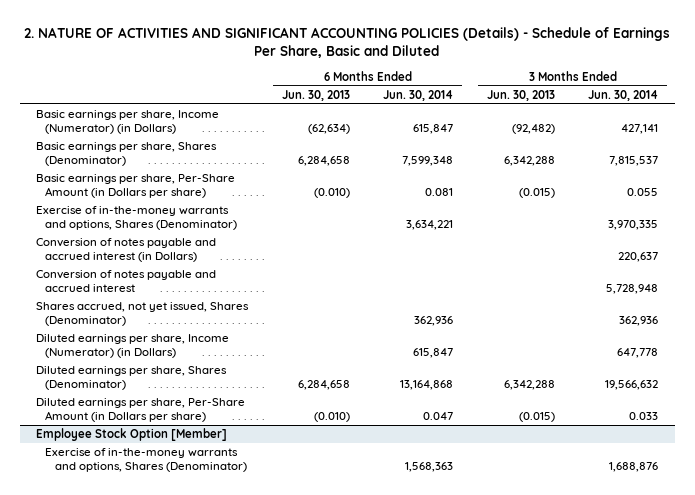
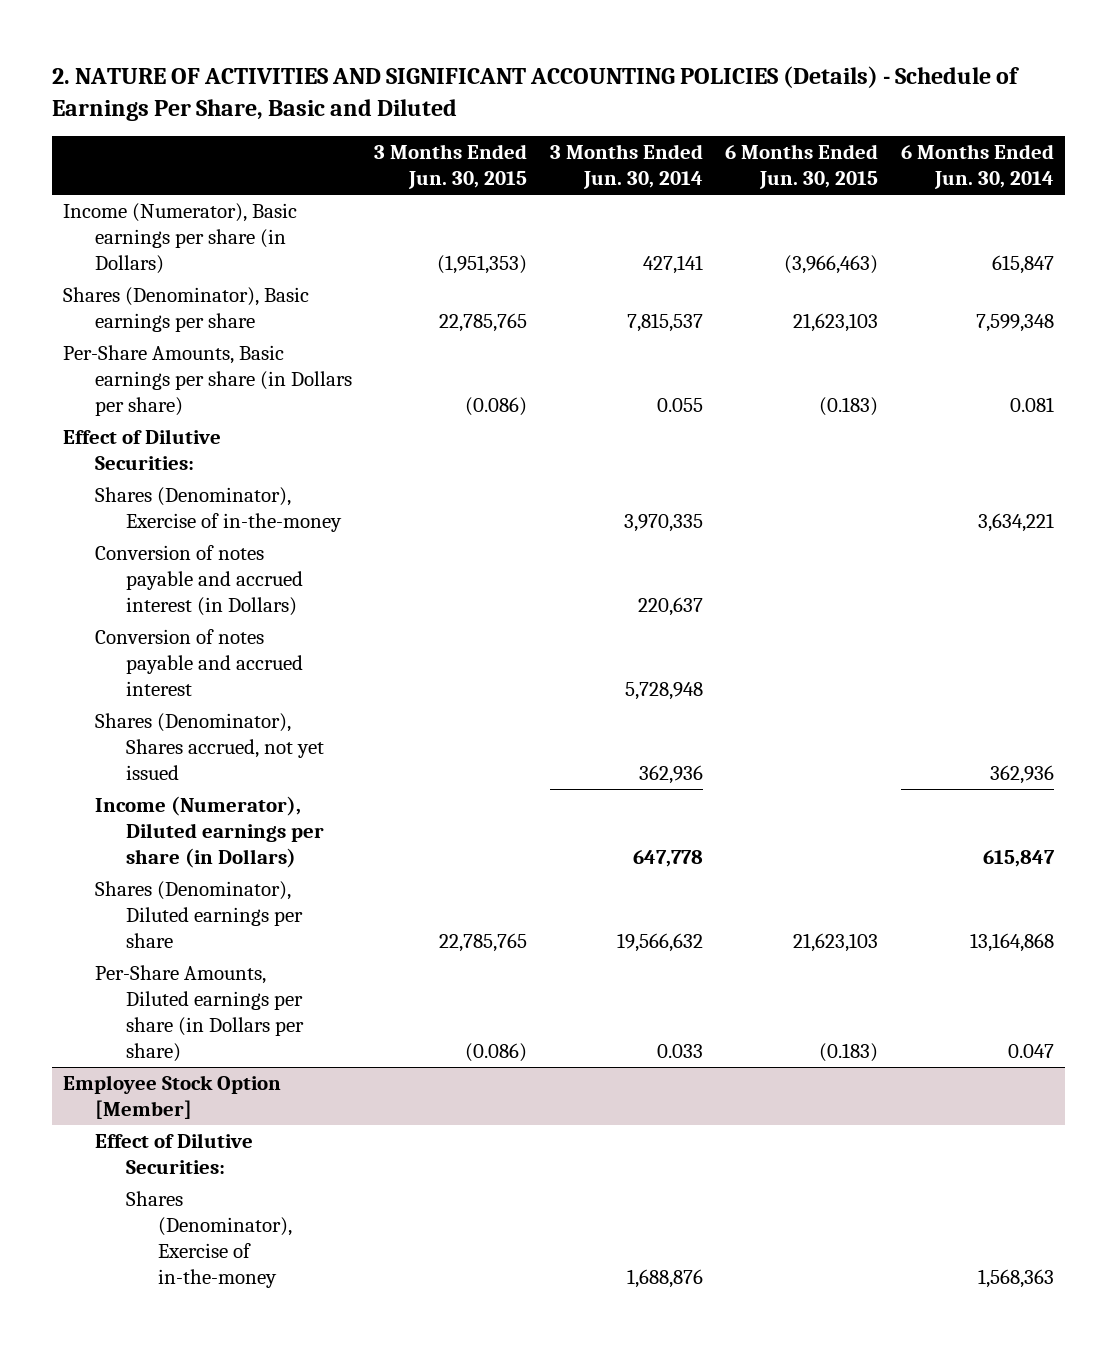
- | 6 Months Ended Jun. 30, 2013 | 6 Months Ended Jun. 30, 2014 | 3 Months Ended Jun. 30, 2013 | 3 Months Ended Jun. 30, 2014
+ | 3 Months Ended Jun. 30, 2015 | 3 Months Ended Jun. 30, 2014 | 6 Months Ended Jun. 30, 2015 | 6 Months Ended Jun. 30, 2014
- Basic earnings per share, Income (Numerator) (in Dollars) | (62,634) | 615,847 | (92,482) | 427,141
- Basic earnings per share, Shares (Denominator) | 6,284,658 | 7,599,348 | 6,342,288 | 7,815,537
- Basic earnings per share, Per-Share Amount (in Dollars per share) | (0.010) | 0.081 | (0.015) | 0.055
- Exercise of in-the-money warrants and options, Shares (Denominator) | | 3,634,221 | | 3,970,335
+ Income (Numerator), Basic earnings per share (in Dollars) | (1,951,353) | 427,141 | (3,966,463) | 615,847
+ Shares (Denominator), Basic earnings per share | 22,785,765 | 7,815,537 | 21,623,103 | 7,599,348
+ Per-Share Amounts, Basic earnings per share (in Dollars per share) | (0.086) | 0.055 | (0.183) | 0.081
+ Effect of Dilutive Securities:
+ Shares (Denominator), Exercise of in-the-money | | 3,970,335 | | 3,634,221
- Shares accrued, not yet issued, Shares (Denominator) | | 362,936 | | 362,936
- Diluted earnings per share, Income (Numerator) (in Dollars) | | 615,847 | | 647,778
- Diluted earnings per share, Shares (Denominator) | 6,284,658 | 13,164,868 | 6,342,288 | 19,566,632
- Diluted earnings per share, Per-Share Amount (in Dollars per share) | (0.010) | 0.047 | (0.015) | 0.033
+ Shares (Denominator), Shares accrued, not yet issued | | 362,936 | | 362,936
+ Income (Numerator), Diluted earnings per share (in Dollars) | | 647,778 | | 615,847
+ Shares (Denominator), Diluted earnings per share | 22,785,765 | 19,566,632 | 21,623,103 | 13,164,868
+ Per-Share Amounts, Diluted earnings per share (in Dollars per share) | (0.086) | 0.033 | (0.183) | 0.047
@ Employee Stock Option [Member]
- Exercise of in-the-money warrants and options, Shares (Denominator) | | 1,568,363 | | 1,688,876
+ Effect of Dilutive Securities:
+ Shares (Denominator), Exercise of in-the-money | | 1,688,876 | | 1,568,363

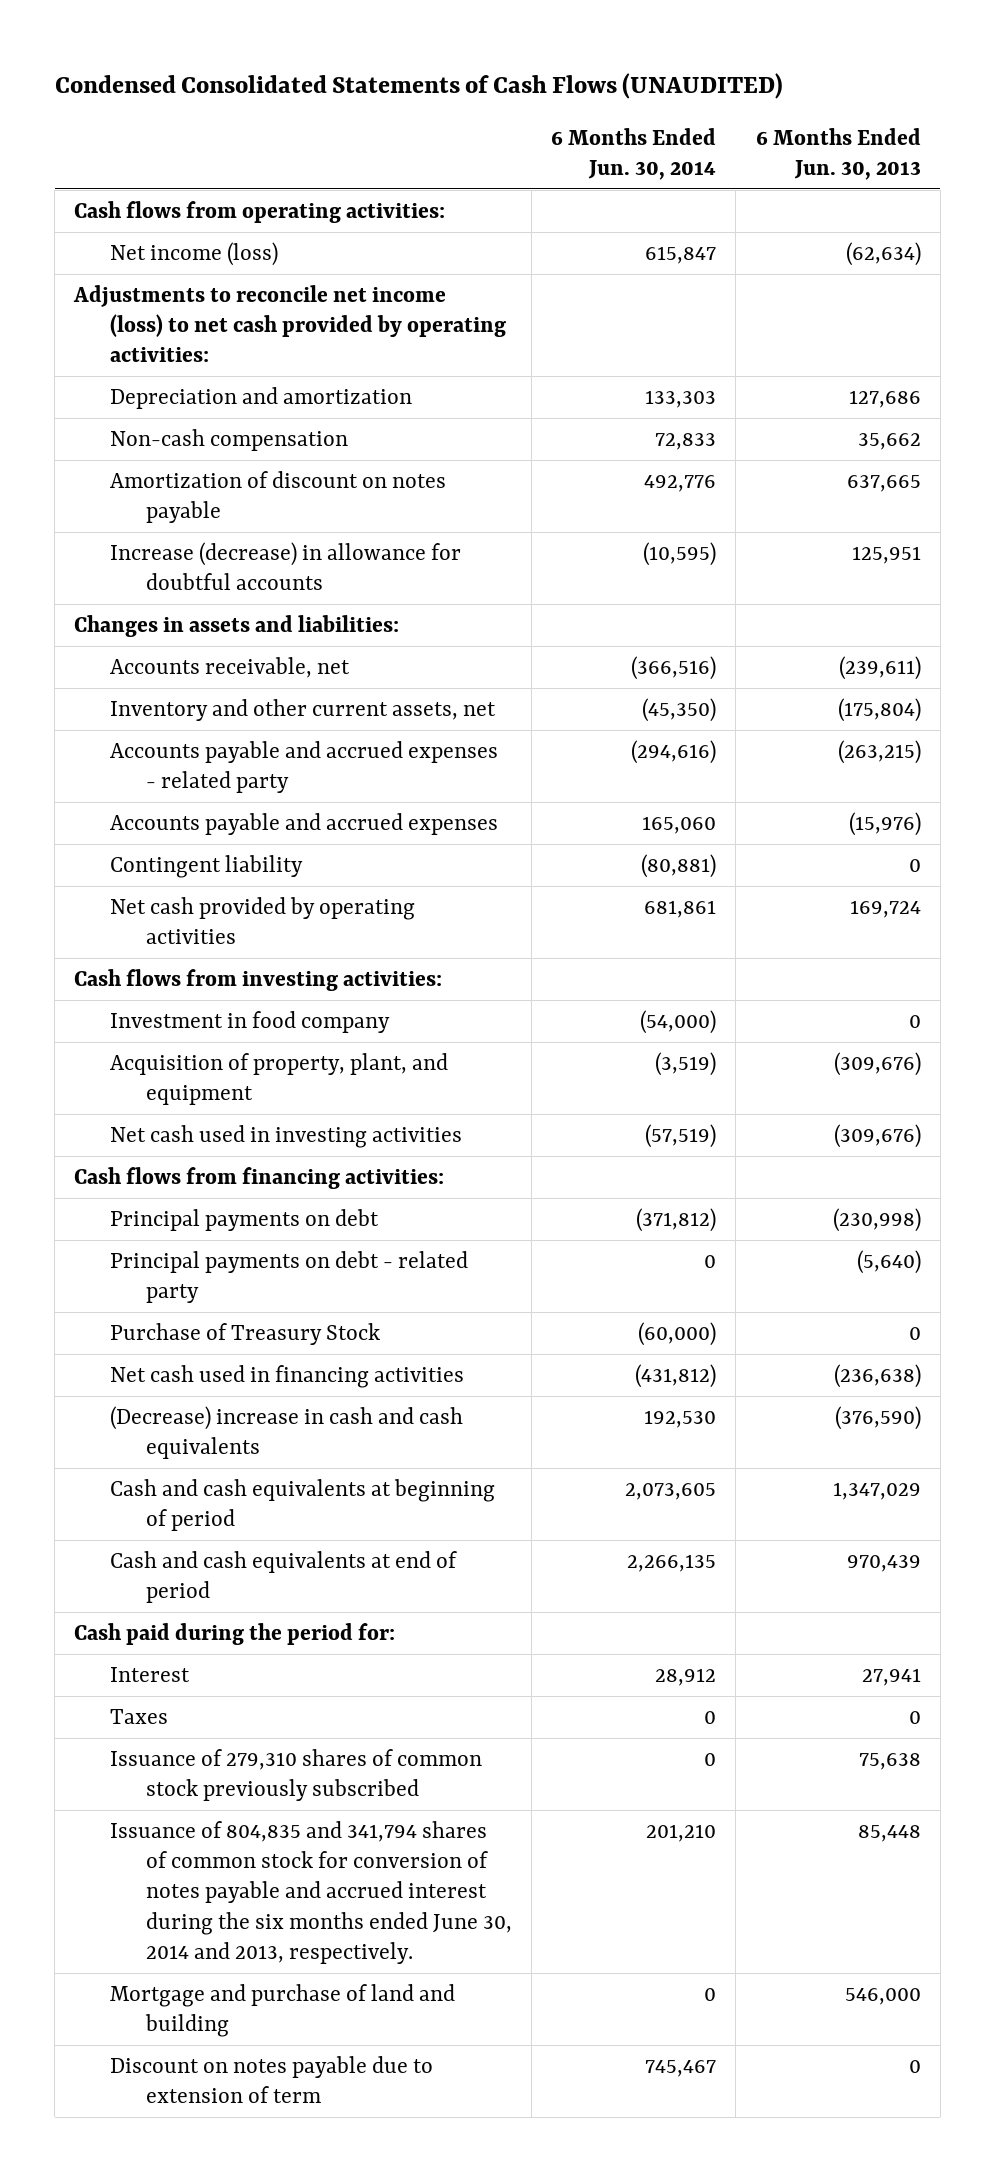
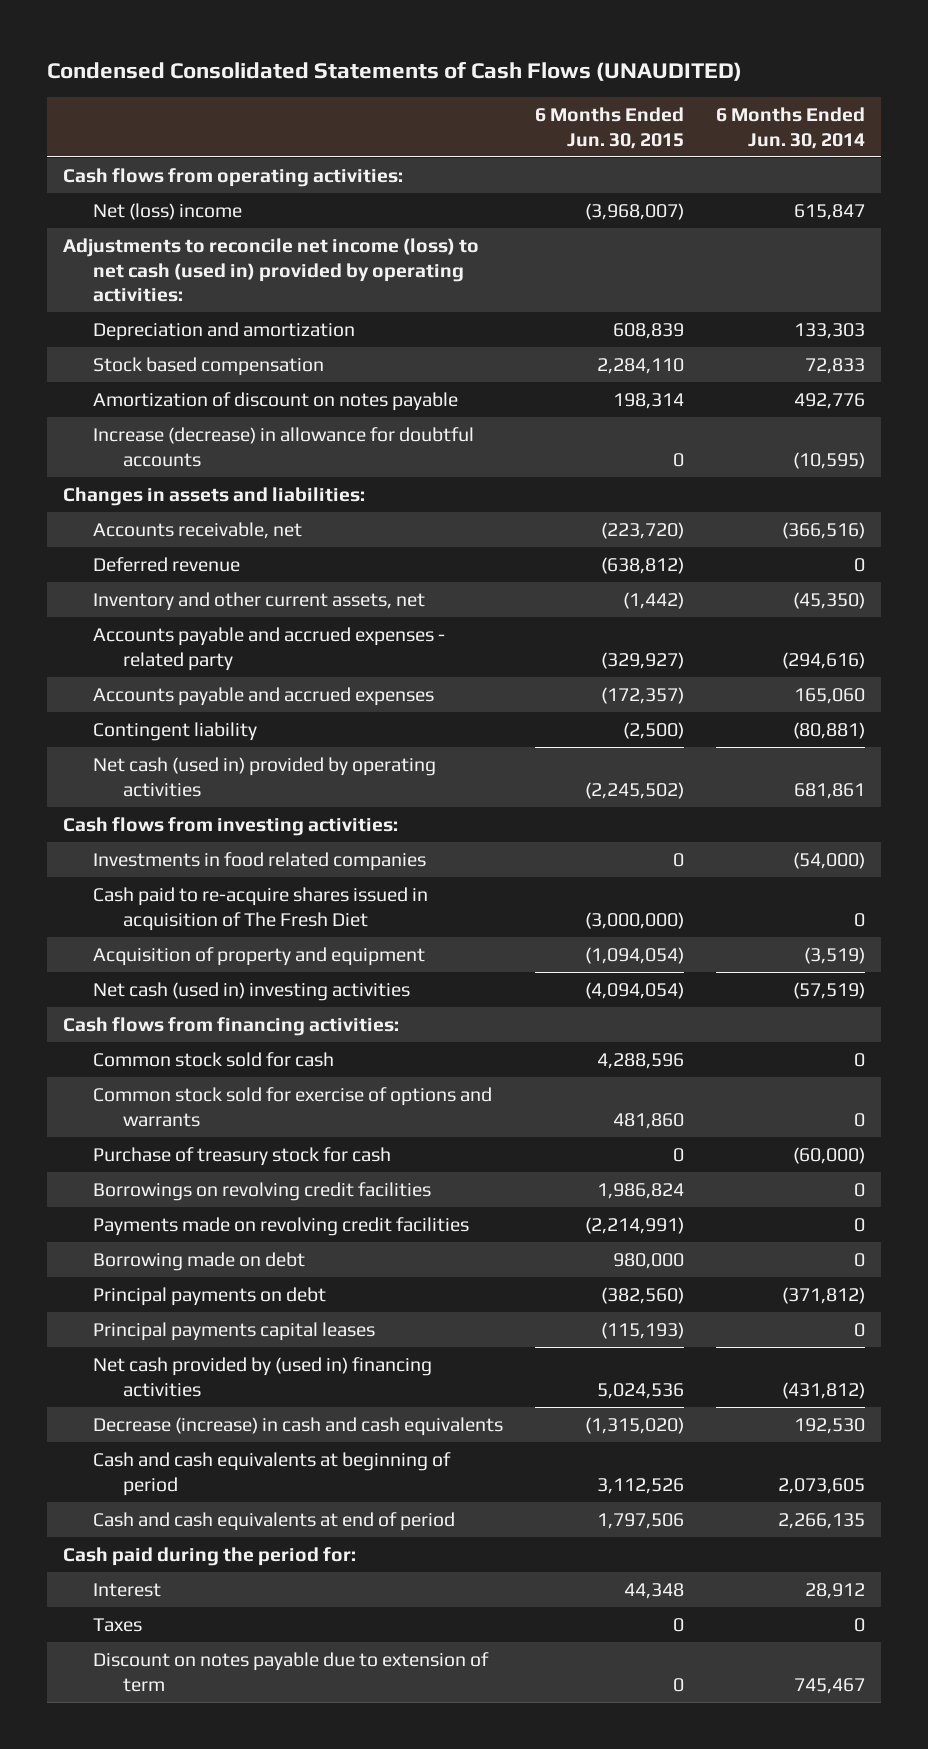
- | 6 Months Ended Jun. 30, 2014 | 6 Months Ended Jun. 30, 2013
+ | 6 Months Ended Jun. 30, 2015 | 6 Months Ended Jun. 30, 2014
- Net income (loss) | 615,847 | (62,634)
- Adjustments to reconcile net income (loss) to net cash provided by operating activities:
+ Net (loss) income | (3,968,007) | 615,847
+ Adjustments to reconcile net income (loss) to net cash (used in) provided by operating activities:
- Non-cash compensation | 72,833 | 35,662
+ Stock based compensation | 2,284,110 | 72,833
+ Deferred revenue | (638,812) | 0
- Net cash provided by operating activities | 681,861 | 169,724
+ Net cash (used in) provided by operating activities | (2,245,502) | 681,861
- Investment in food company | (54,000) | 0
- Acquisition of property, plant, and equipment | (3,519) | (309,676)
- Net cash used in investing activities | (57,519) | (309,676)
+ Investments in food related companies | 0 | (54,000)
+ Cash paid to re-acquire shares issued in acquisition of The Fresh Diet | (3,000,000) | 0
+ Acquisition of property and equipment | (1,094,054) | (3,519)
+ Net cash (used in) investing activities | (4,094,054) | (57,519)
+ Common stock sold for cash | 4,288,596 | 0
+ Common stock sold for exercise of options and warrants | 481,860 | 0
+ Purchase of treasury stock for cash | 0 | (60,000)
+ Borrowings on revolving credit facilities | 1,986,824 | 0
+ Payments made on revolving credit facilities | (2,214,991) | 0
+ Borrowing made on debt | 980,000 | 0
- Principal payments on debt - related party | 0 | (5,640)
- Purchase of Treasury Stock | (60,000) | 0
- Net cash used in financing activities | (431,812) | (236,638)
- (Decrease) increase in cash and cash equivalents | 192,530 | (376,590)
+ Principal payments capital leases | (115,193) | 0
+ Net cash provided by (used in) financing activities | 5,024,536 | (431,812)
+ Decrease (increase) in cash and cash equivalents | (1,315,020) | 192,530
- Issuance of 279,310 shares of common stock previously subscribed | 0 | 75,638
- Issuance of 804,835 and 341,794 shares of common stock for conversion of notes payable and accrued interest during the six months ended June 30, 2014 and 2013, respectively. | 201,210 | 85,448
- Mortgage and purchase of land and building | 0 | 546,000

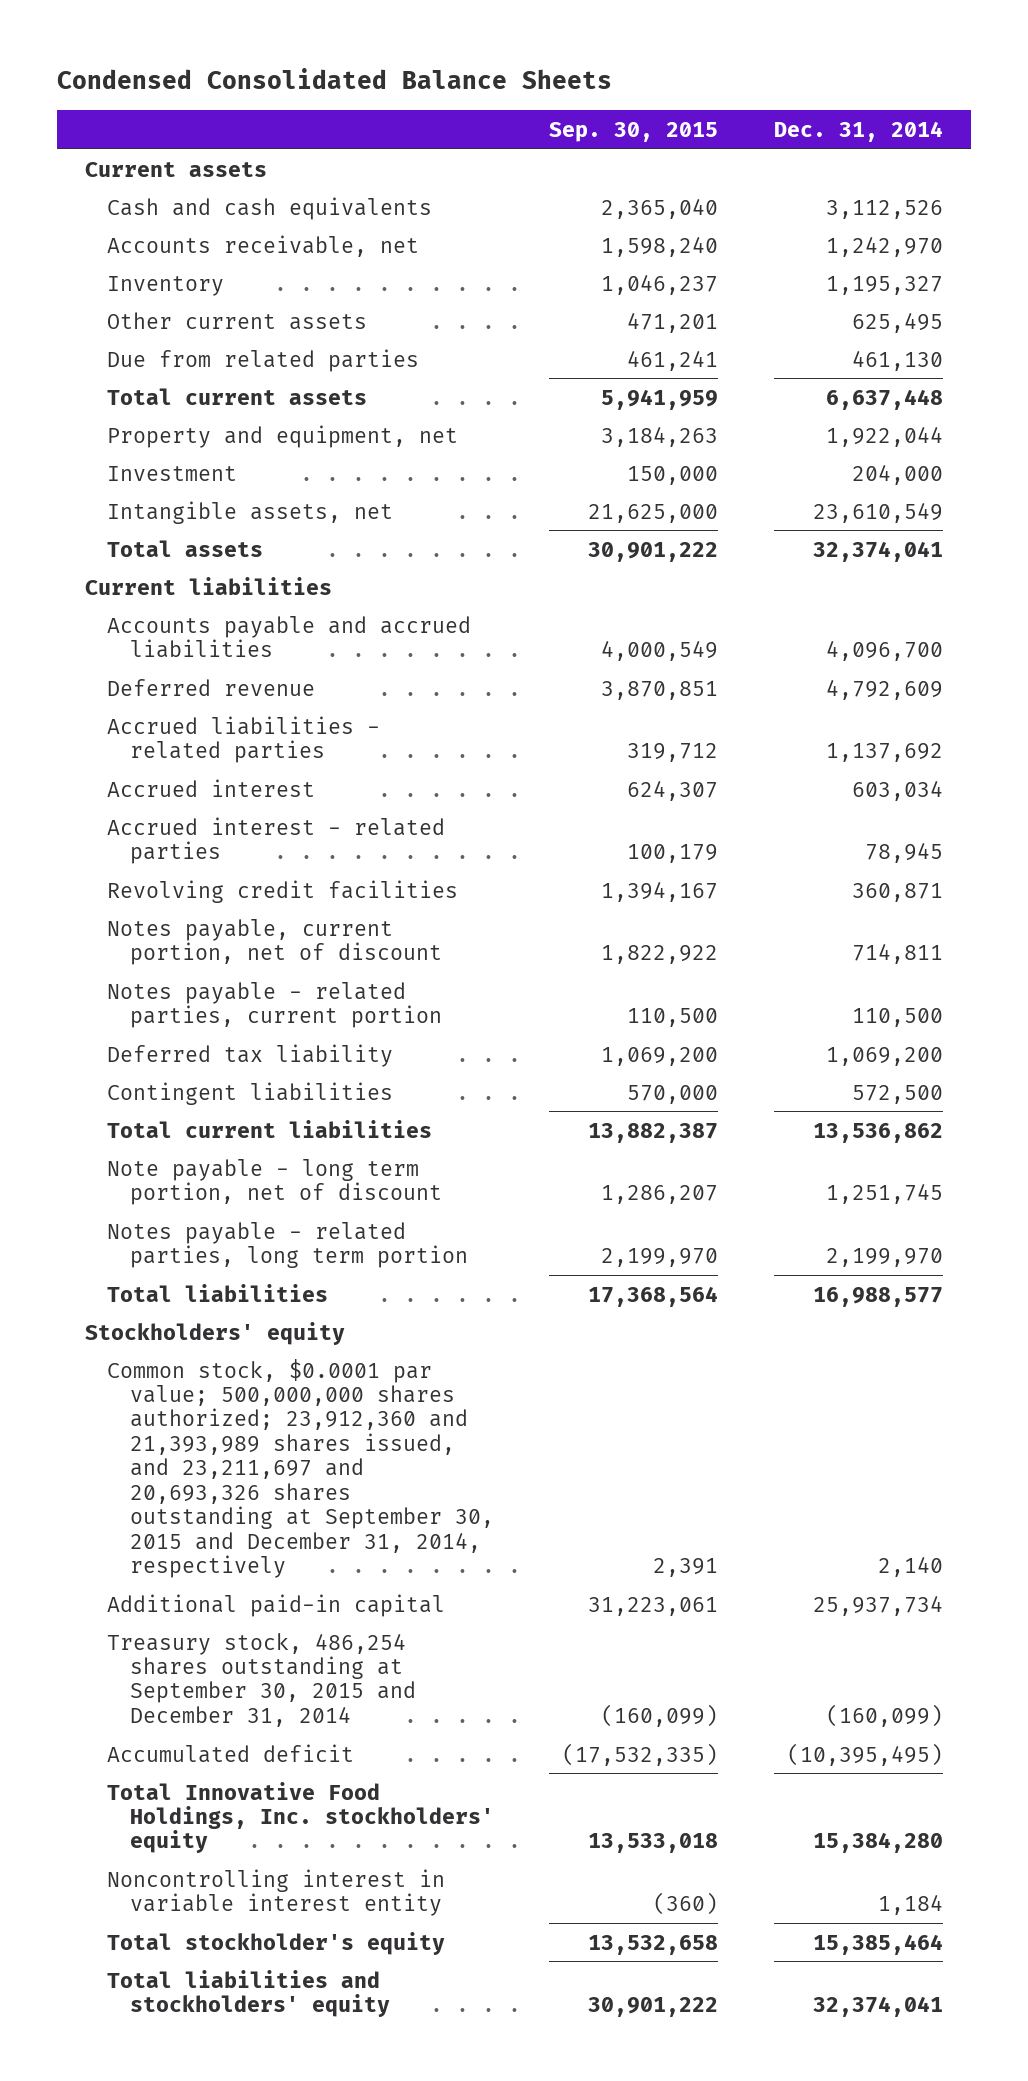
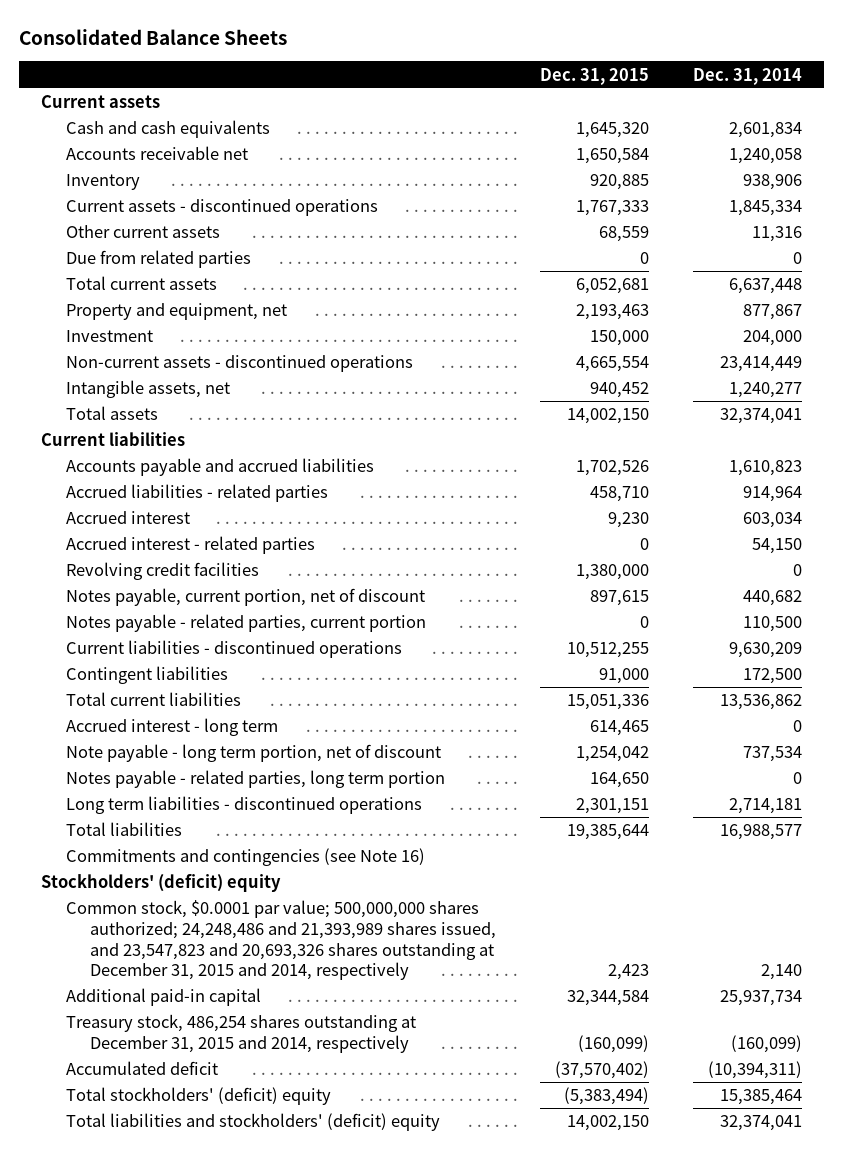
- Condensed Consolidated Balance Sheets
+ Consolidated Balance Sheets
- | Sep. 30, 2015 | Dec. 31, 2014
+ | Dec. 31, 2015 | Dec. 31, 2014
- Cash and cash equivalents | 2,365,040 | 3,112,526
- Accounts receivable, net | 1,598,240 | 1,242,970
- Inventory | 1,046,237 | 1,195,327
- Other current assets | 471,201 | 625,495
- Due from related parties | 461,241 | 461,130
+ Cash and cash equivalents | 1,645,320 | 2,601,834
+ Accounts receivable net | 1,650,584 | 1,240,058
+ Inventory | 920,885 | 938,906
+ Current assets - discontinued operations | 1,767,333 | 1,845,334
+ Other current assets | 68,559 | 11,316
+ Due from related parties | 0 | 0
- Property and equipment, net | 3,184,263 | 1,922,044
+ Property and equipment, net | 2,193,463 | 877,867
- Intangible assets, net | 21,625,000 | 23,610,549
+ Non-current assets - discontinued operations | 4,665,554 | 23,414,449
+ Intangible assets, net | 940,452 | 1,240,277
- Accounts payable and accrued liabilities | 4,000,549 | 4,096,700
- Deferred revenue | 3,870,851 | 4,792,609
- Accrued liabilities - related parties | 319,712 | 1,137,692
+ Accounts payable and accrued liabilities | 1,702,526 | 1,610,823
+ Accrued liabilities - related parties | 458,710 | 914,964
- Accrued interest - related parties | 100,179 | 78,945
- Revolving credit facilities | 1,394,167 | 360,871
- Notes payable, current portion, net of discount | 1,822,922 | 714,811
+ Accrued interest - related parties | 0 | 54,150
+ Revolving credit facilities | 1,380,000 | 0
+ Notes payable, current portion, net of discount | 897,615 | 440,682
- Deferred tax liability | 1,069,200 | 1,069,200
- Contingent liabilities | 570,000 | 572,500
+ Current liabilities - discontinued operations | 10,512,255 | 9,630,209
+ Contingent liabilities | 91,000 | 172,500
- Note payable - long term portion, net of discount | 1,286,207 | 1,251,745
- Notes payable - related parties, long term portion | 2,199,970 | 2,199,970
+ Accrued interest - long term | 614,465 | 0
+ Note payable - long term portion, net of discount | 1,254,042 | 737,534
+ Notes payable - related parties, long term portion | 164,650 | 0
+ Long term liabilities - discontinued operations | 2,301,151 | 2,714,181
- Stockholders' equity
- Common stock, $0.0001 par value; 500,000,000 shares authorized; 23,912,360 and 21,393,989 shares issued, and 23,211,697 and 20,693,326 shares outstanding at September 30, 2015 and December 31, 2014, respectively | 2,391 | 2,140
+ Commitments and contingencies (see Note 16)
+ Stockholders' (deficit) equity
+ Common stock, $0.0001 par value; 500,000,000 shares authorized; 24,248,486 and 21,393,989 shares issued, and 23,547,823 and 20,693,326 shares outstanding at December 31, 2015 and 2014, respectively | 2,423 | 2,140
- Treasury stock, 486,254 shares outstanding at September 30, 2015 and December 31, 2014 | (160,099) | (160,099)
- Accumulated deficit | (17,532,335) | (10,395,495)
- Total Innovative Food Holdings, Inc. stockholders' equity | 13,533,018 | 15,384,280
- Noncontrolling interest in variable interest entity | (360) | 1,184
- Total stockholder's equity | 13,532,658 | 15,385,464
- Total liabilities and stockholders' equity | 30,901,222 | 32,374,041
+ Treasury stock, 486,254 shares outstanding at December 31, 2015 and 2014, respectively | (160,099) | (160,099)
+ Accumulated deficit | (37,570,402) | (10,394,311)
+ Total stockholders' (deficit) equity | (5,383,494) | 15,385,464
+ Total liabilities and stockholders' (deficit) equity | 14,002,150 | 32,374,041

